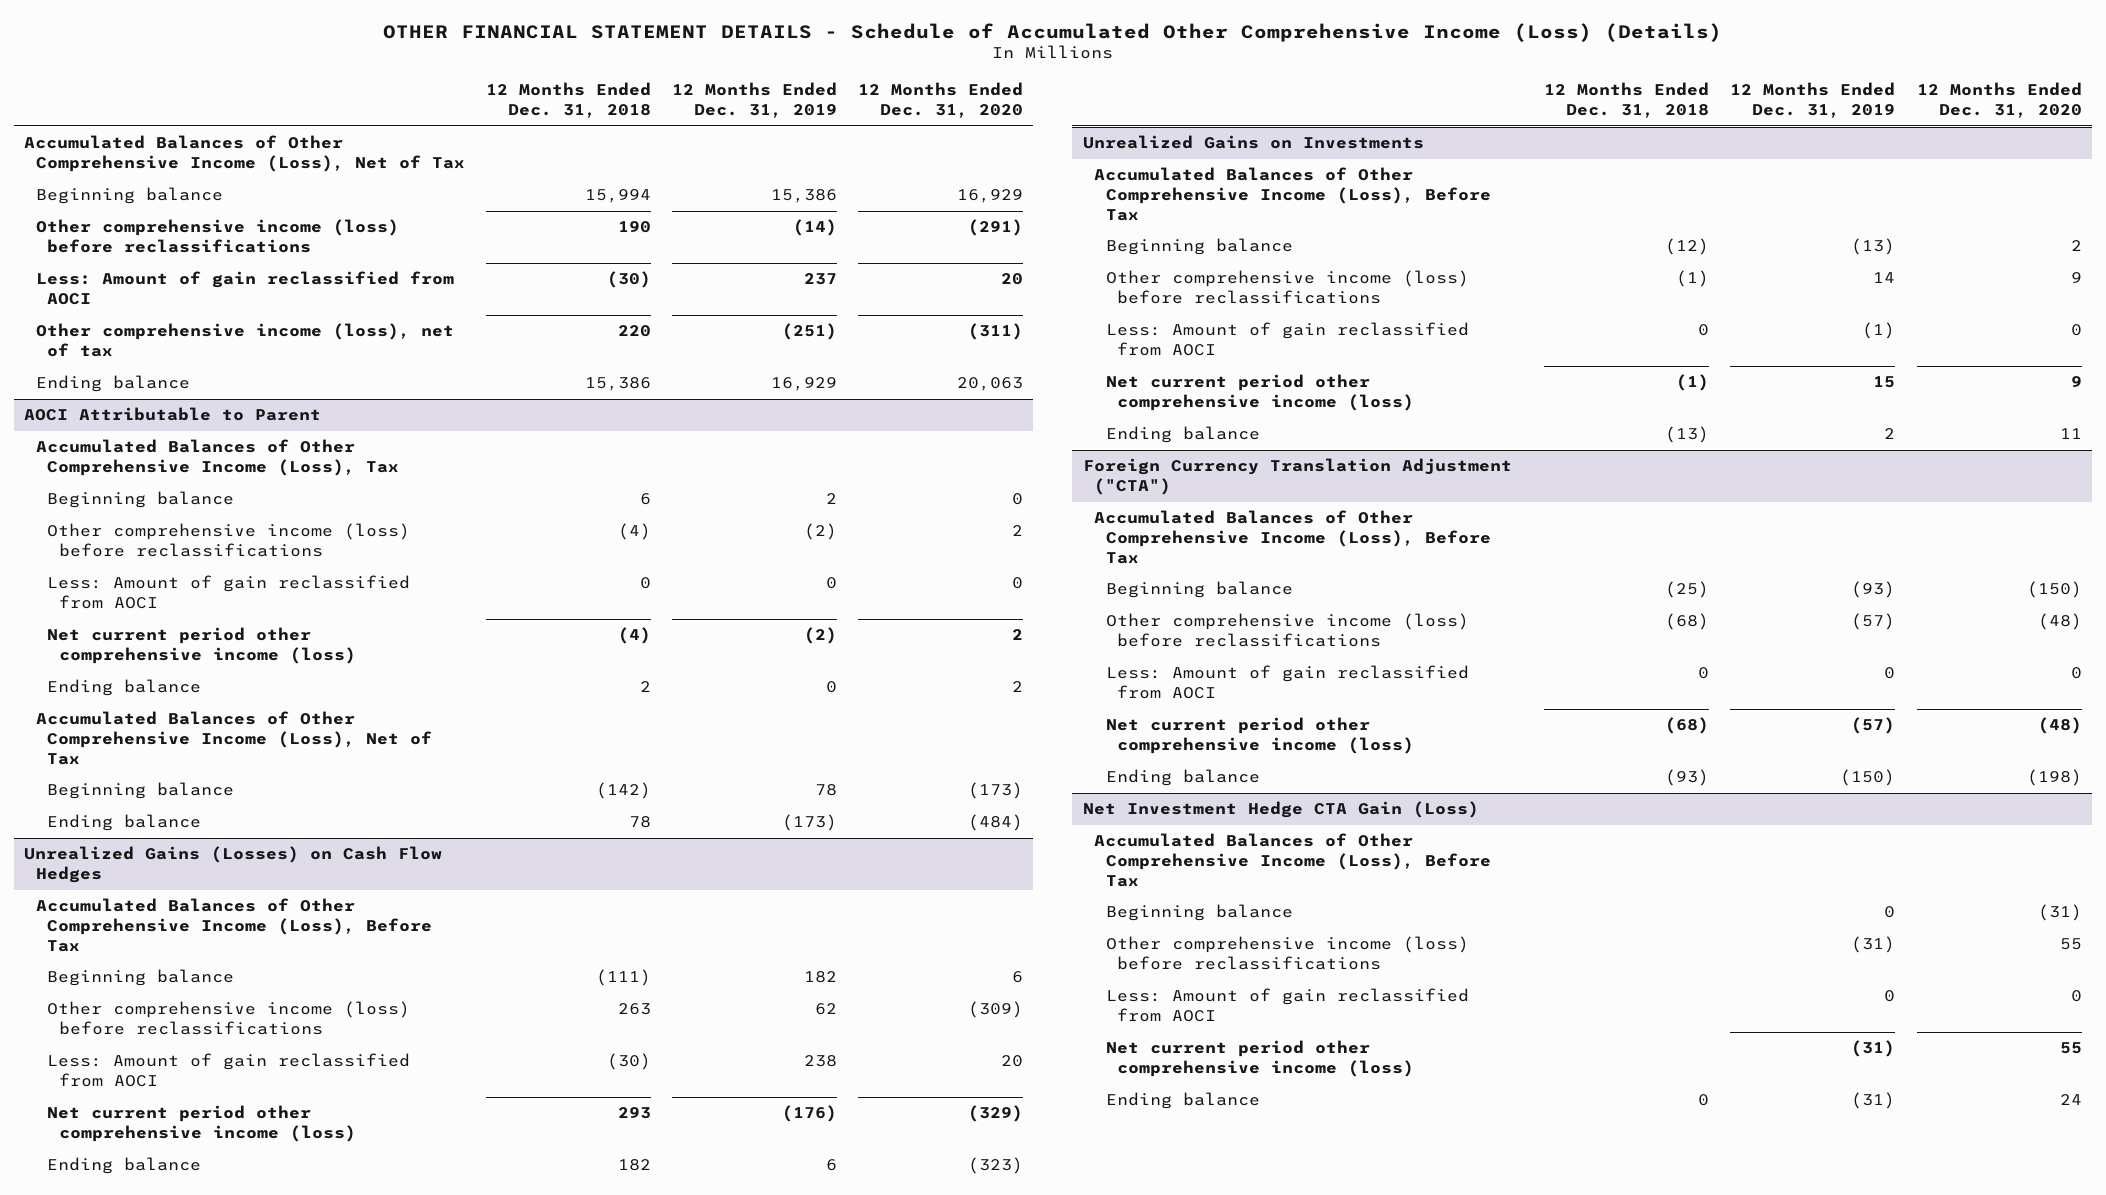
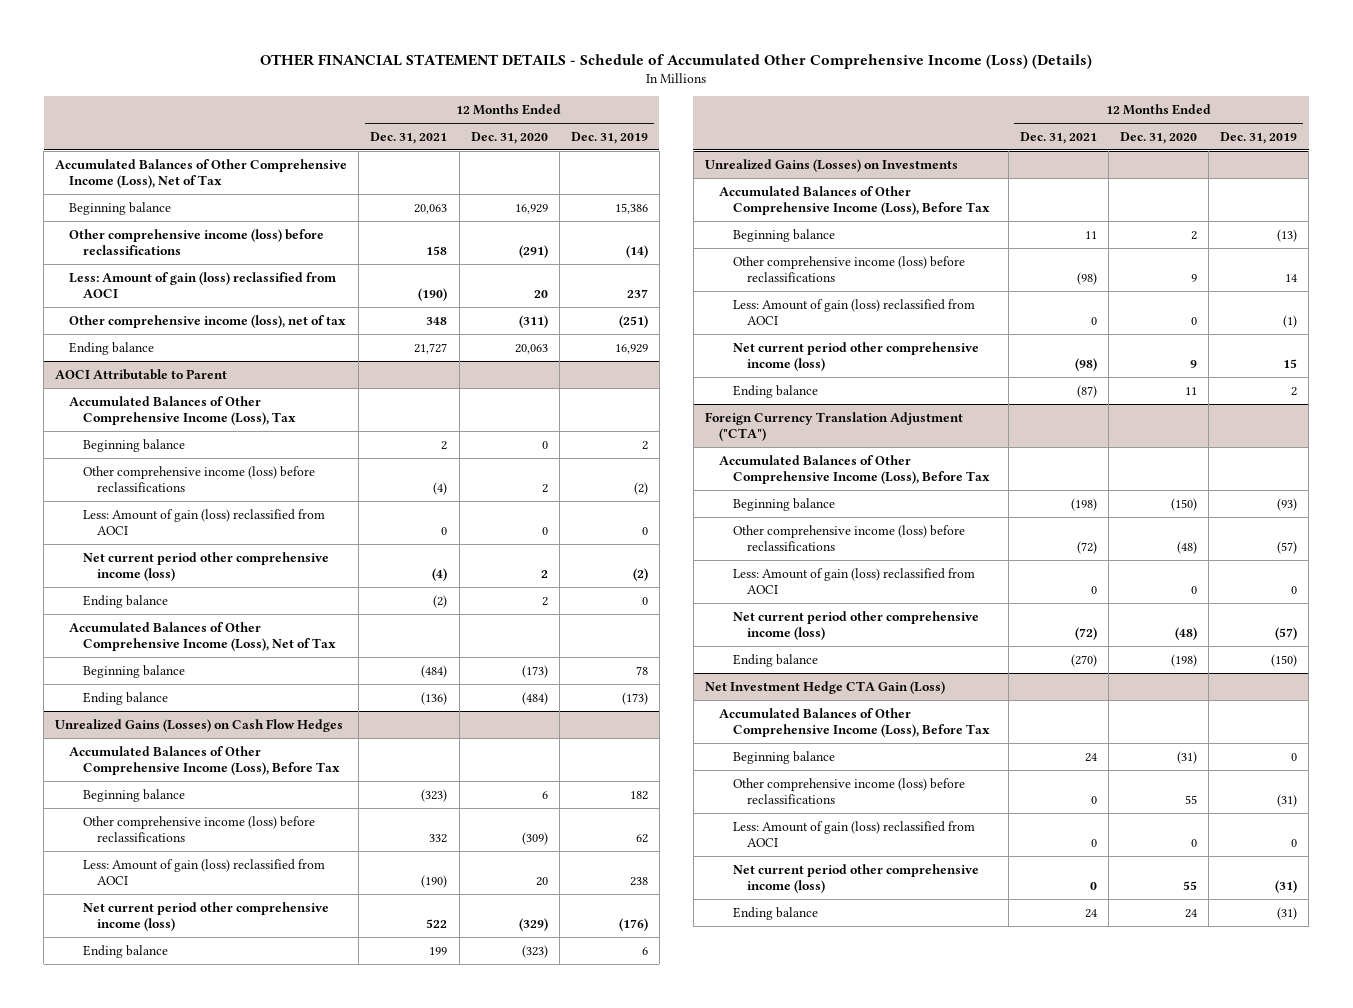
- | 12 Months Ended Dec. 31, 2018 | 12 Months Ended Dec. 31, 2019 | 12 Months Ended Dec. 31, 2020
+ | 12 Months Ended Dec. 31, 2021 | 12 Months Ended Dec. 31, 2020 | 12 Months Ended Dec. 31, 2019
- Less: Amount of gain reclassified from AOCI | (30) | 237 | 20
+ Less: Amount of gain (loss) reclassified from AOCI | (190) | 20 | 237
@ AOCI Attributable to Parent
- Less: Amount of gain reclassified from AOCI | 0 | 0 | 0
+ Less: Amount of gain (loss) reclassified from AOCI | 0 | 0 | 0
@ Unrealized Gains (Losses) on Cash Flow Hedges
- Less: Amount of gain reclassified from AOCI | (30) | 238 | 20
+ Less: Amount of gain (loss) reclassified from AOCI | (190) | 20 | 238
- Unrealized Gains on Investments
+ Unrealized Gains (Losses) on Investments
- Less: Amount of gain reclassified from AOCI | 0 | (1) | 0
+ Less: Amount of gain (loss) reclassified from AOCI | 0 | 0 | (1)
@ Foreign Currency Translation Adjustment ("CTA")
- Less: Amount of gain reclassified from AOCI | 0 | 0 | 0
+ Less: Amount of gain (loss) reclassified from AOCI | 0 | 0 | 0
@ Net Investment Hedge CTA Gain (Loss)
- Less: Amount of gain reclassified from AOCI | | 0 | 0
+ Less: Amount of gain (loss) reclassified from AOCI | 0 | 0 | 0

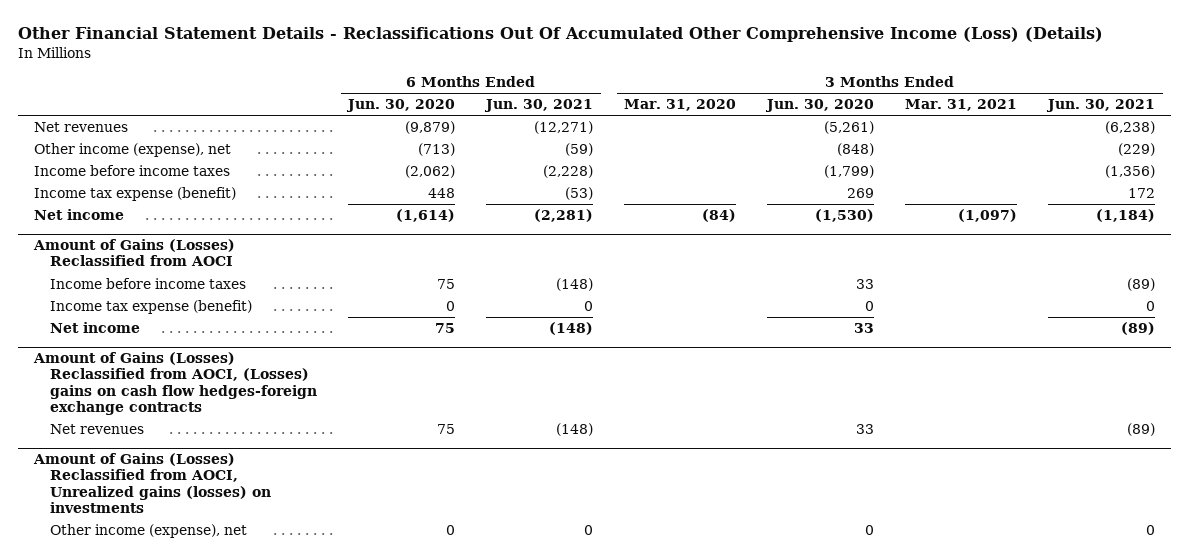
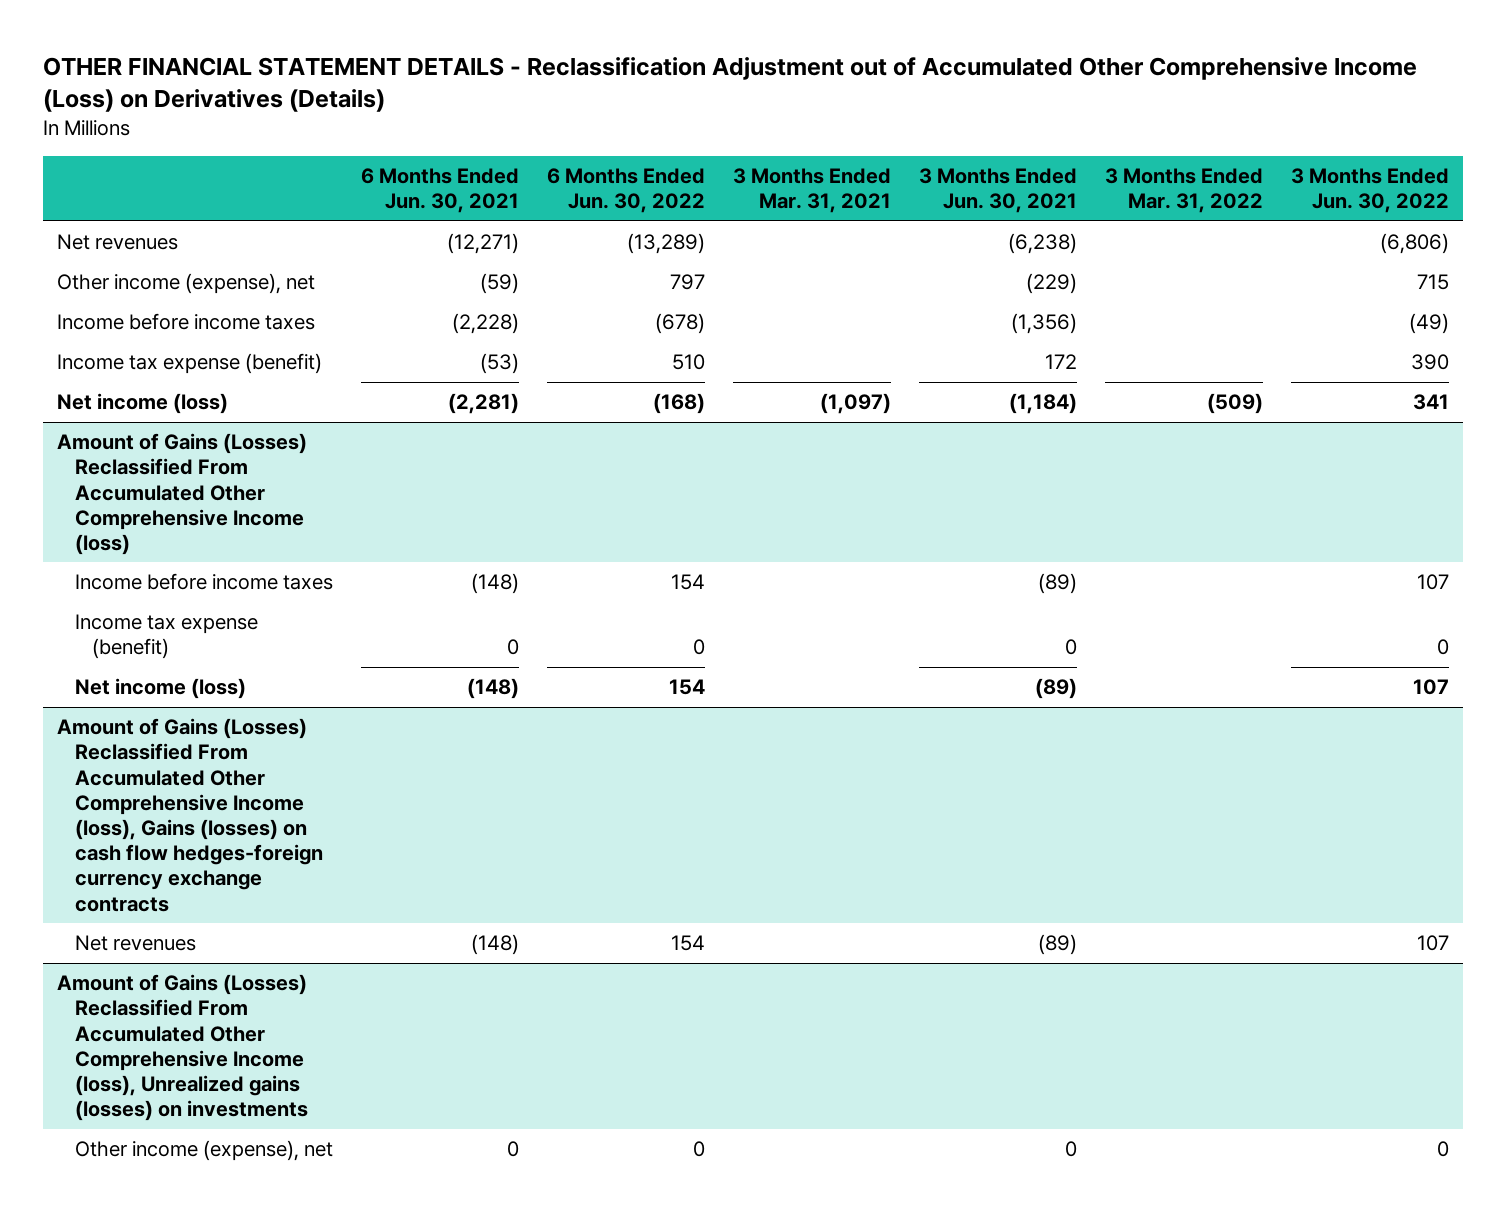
- Other Financial Statement Details - Reclassifications Out Of Accumulated Other Comprehensive Income (Loss) (Details)
+ OTHER FINANCIAL STATEMENT DETAILS - Reclassification Adjustment out of Accumulated Other Comprehensive Income (Loss) on Derivatives (Details)
- | 6 Months Ended Jun. 30, 2020 | 6 Months Ended Jun. 30, 2021 | 3 Months Ended Mar. 31, 2020 | 3 Months Ended Jun. 30, 2020 | 3 Months Ended Mar. 31, 2021 | 3 Months Ended Jun. 30, 2021
+ | 6 Months Ended Jun. 30, 2021 | 6 Months Ended Jun. 30, 2022 | 3 Months Ended Mar. 31, 2021 | 3 Months Ended Jun. 30, 2021 | 3 Months Ended Mar. 31, 2022 | 3 Months Ended Jun. 30, 2022
- Net income | (1,614) | (2,281) | (84) | (1,530) | (1,097) | (1,184)
- Amount of Gains (Losses) Reclassified from AOCI
+ Net income (loss) | (2,281) | (168) | (1,097) | (1,184) | (509) | 341
+ Amount of Gains (Losses) Reclassified From Accumulated Other Comprehensive Income (loss)
- Net income | 75 | (148) | | 33 | | (89)
- Amount of Gains (Losses) Reclassified from AOCI, (Losses) gains on cash flow hedges-foreign exchange contracts
+ Net income (loss) | (148) | 154 | | (89) | | 107
+ Amount of Gains (Losses) Reclassified From Accumulated Other Comprehensive Income (loss), Gains (losses) on cash flow hedges-foreign currency exchange contracts
- Amount of Gains (Losses) Reclassified from AOCI, Unrealized gains (losses) on investments
+ Amount of Gains (Losses) Reclassified From Accumulated Other Comprehensive Income (loss), Unrealized gains (losses) on investments

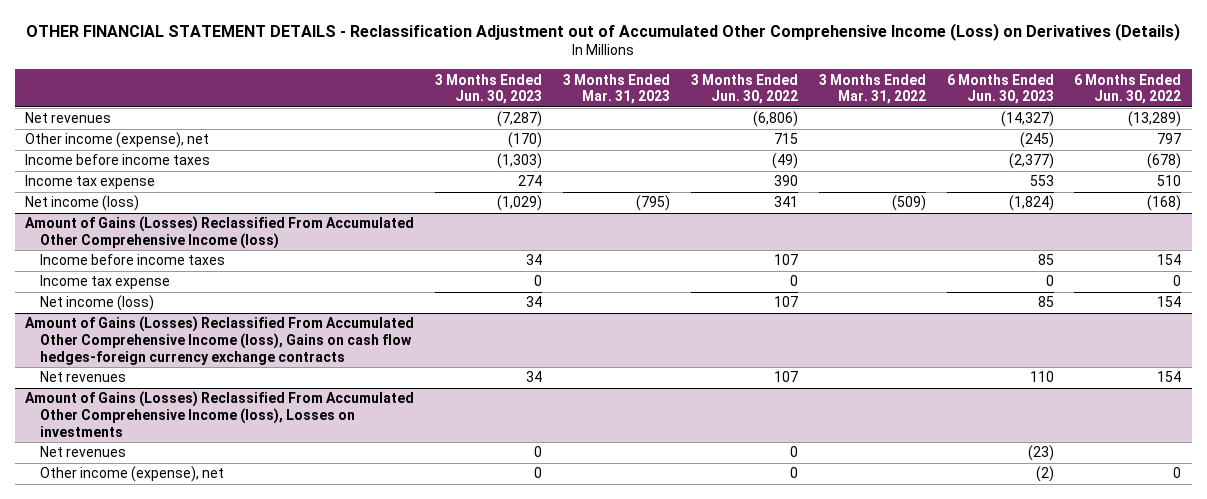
- | 6 Months Ended Jun. 30, 2021 | 6 Months Ended Jun. 30, 2022 | 3 Months Ended Mar. 31, 2021 | 3 Months Ended Jun. 30, 2021 | 3 Months Ended Mar. 31, 2022 | 3 Months Ended Jun. 30, 2022
+ | 3 Months Ended Jun. 30, 2023 | 3 Months Ended Mar. 31, 2023 | 3 Months Ended Jun. 30, 2022 | 3 Months Ended Mar. 31, 2022 | 6 Months Ended Jun. 30, 2023 | 6 Months Ended Jun. 30, 2022
- Income tax expense (benefit) | (53) | 510 | | 172 | | 390
+ Income tax expense | 274 | | 390 | | 553 | 510
@ Amount of Gains (Losses) Reclassified From Accumulated Other Comprehensive Income (loss)
- Income tax expense (benefit) | 0 | 0 | | 0 | | 0
+ Income tax expense | 0 | | 0 | | 0 | 0
- Amount of Gains (Losses) Reclassified From Accumulated Other Comprehensive Income (loss), Gains (losses) on cash flow hedges-foreign currency exchange contracts
+ Amount of Gains (Losses) Reclassified From Accumulated Other Comprehensive Income (loss), Gains on cash flow hedges-foreign currency exchange contracts
- Amount of Gains (Losses) Reclassified From Accumulated Other Comprehensive Income (loss), Unrealized gains (losses) on investments
+ Amount of Gains (Losses) Reclassified From Accumulated Other Comprehensive Income (loss), Losses on investments
+ Net revenues | 0 | | 0 | | (23) |

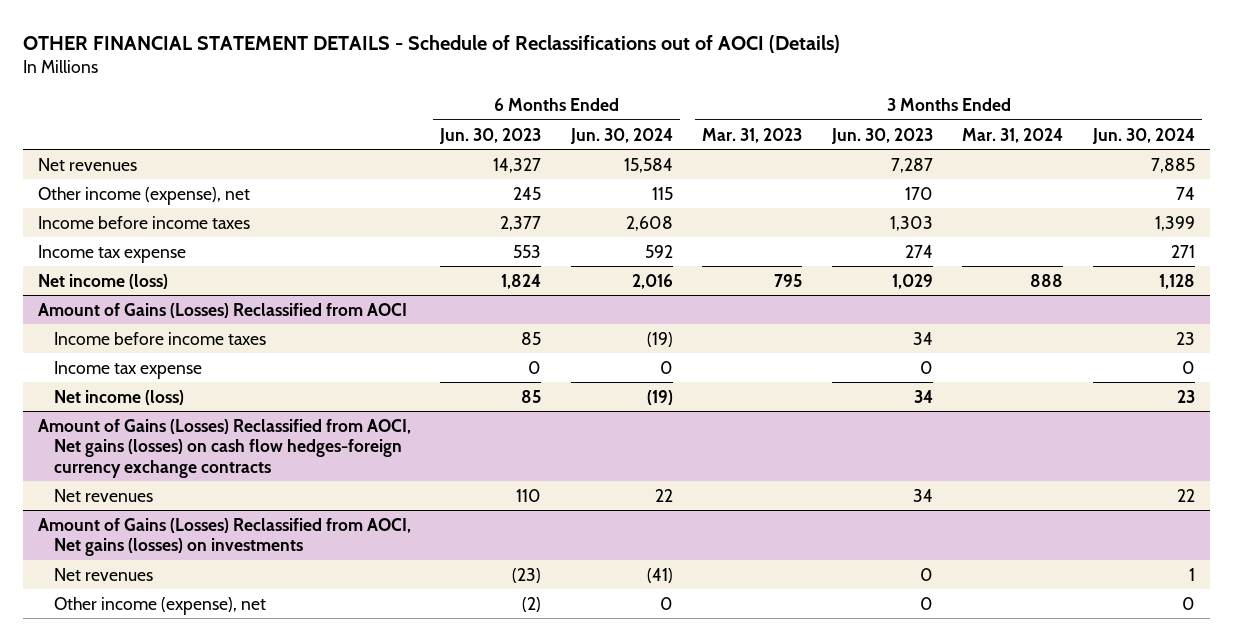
- OTHER FINANCIAL STATEMENT DETAILS - Reclassification Adjustment out of Accumulated Other Comprehensive Income (Loss) on Derivatives (Details)
+ OTHER FINANCIAL STATEMENT DETAILS - Schedule of Reclassifications out of AOCI (Details)
- | 3 Months Ended Jun. 30, 2023 | 3 Months Ended Mar. 31, 2023 | 3 Months Ended Jun. 30, 2022 | 3 Months Ended Mar. 31, 2022 | 6 Months Ended Jun. 30, 2023 | 6 Months Ended Jun. 30, 2022
+ | 6 Months Ended Jun. 30, 2023 | 6 Months Ended Jun. 30, 2024 | 3 Months Ended Mar. 31, 2023 | 3 Months Ended Jun. 30, 2023 | 3 Months Ended Mar. 31, 2024 | 3 Months Ended Jun. 30, 2024
- Net revenues | (7,287) | | (6,806) | | (14,327) | (13,289)
- Other income (expense), net | (170) | | 715 | | (245) | 797
- Income before income taxes | (1,303) | | (49) | | (2,377) | (678)
+ Net revenues | 14,327 | 15,584 | | 7,287 | | 7,885
+ Other income (expense), net | 245 | 115 | | 170 | | 74
+ Income before income taxes | 2,377 | 2,608 | | 1,303 | | 1,399
- Net income (loss) | (1,029) | (795) | 341 | (509) | (1,824) | (168)
- Amount of Gains (Losses) Reclassified From Accumulated Other Comprehensive Income (loss)
+ Net income (loss) | 1,824 | 2,016 | 795 | 1,029 | 888 | 1,128
+ Amount of Gains (Losses) Reclassified from AOCI
- Amount of Gains (Losses) Reclassified From Accumulated Other Comprehensive Income (loss), Gains on cash flow hedges-foreign currency exchange contracts
+ Amount of Gains (Losses) Reclassified from AOCI, Net gains (losses) on cash flow hedges-foreign currency exchange contracts
- Amount of Gains (Losses) Reclassified From Accumulated Other Comprehensive Income (loss), Losses on investments
+ Amount of Gains (Losses) Reclassified from AOCI, Net gains (losses) on investments

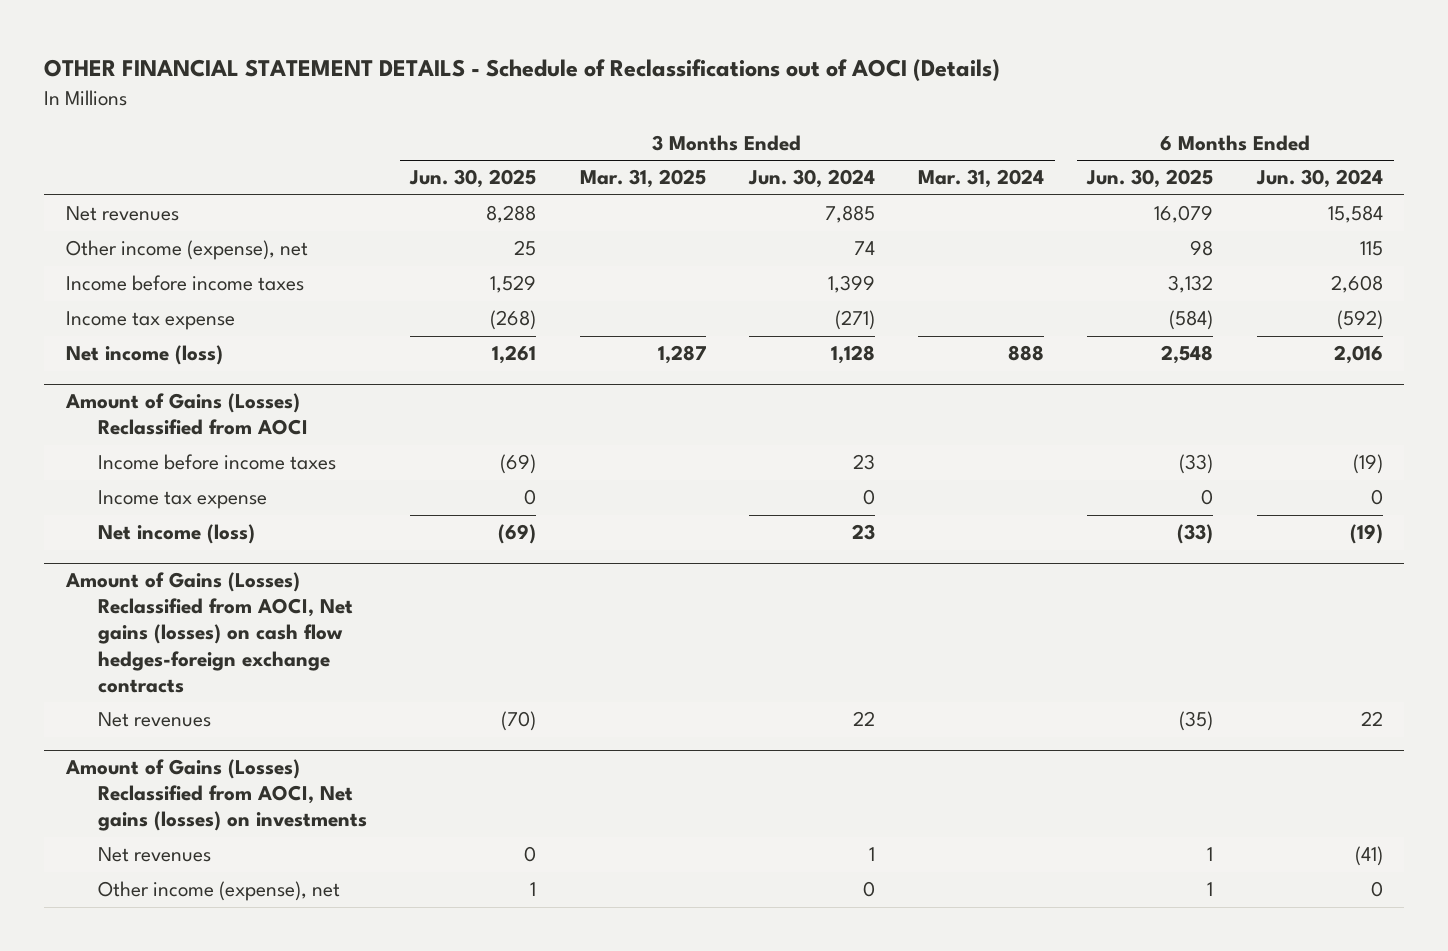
- | 6 Months Ended Jun. 30, 2023 | 6 Months Ended Jun. 30, 2024 | 3 Months Ended Mar. 31, 2023 | 3 Months Ended Jun. 30, 2023 | 3 Months Ended Mar. 31, 2024 | 3 Months Ended Jun. 30, 2024
+ | 3 Months Ended Jun. 30, 2025 | 3 Months Ended Mar. 31, 2025 | 3 Months Ended Jun. 30, 2024 | 3 Months Ended Mar. 31, 2024 | 6 Months Ended Jun. 30, 2025 | 6 Months Ended Jun. 30, 2024
- Income tax expense | 553 | 592 | | 274 | | 271
+ Income tax expense | (268) | | (271) | | (584) | (592)
- Amount of Gains (Losses) Reclassified from AOCI, Net gains (losses) on cash flow hedges-foreign currency exchange contracts
+ Amount of Gains (Losses) Reclassified from AOCI, Net gains (losses) on cash flow hedges-foreign exchange contracts

